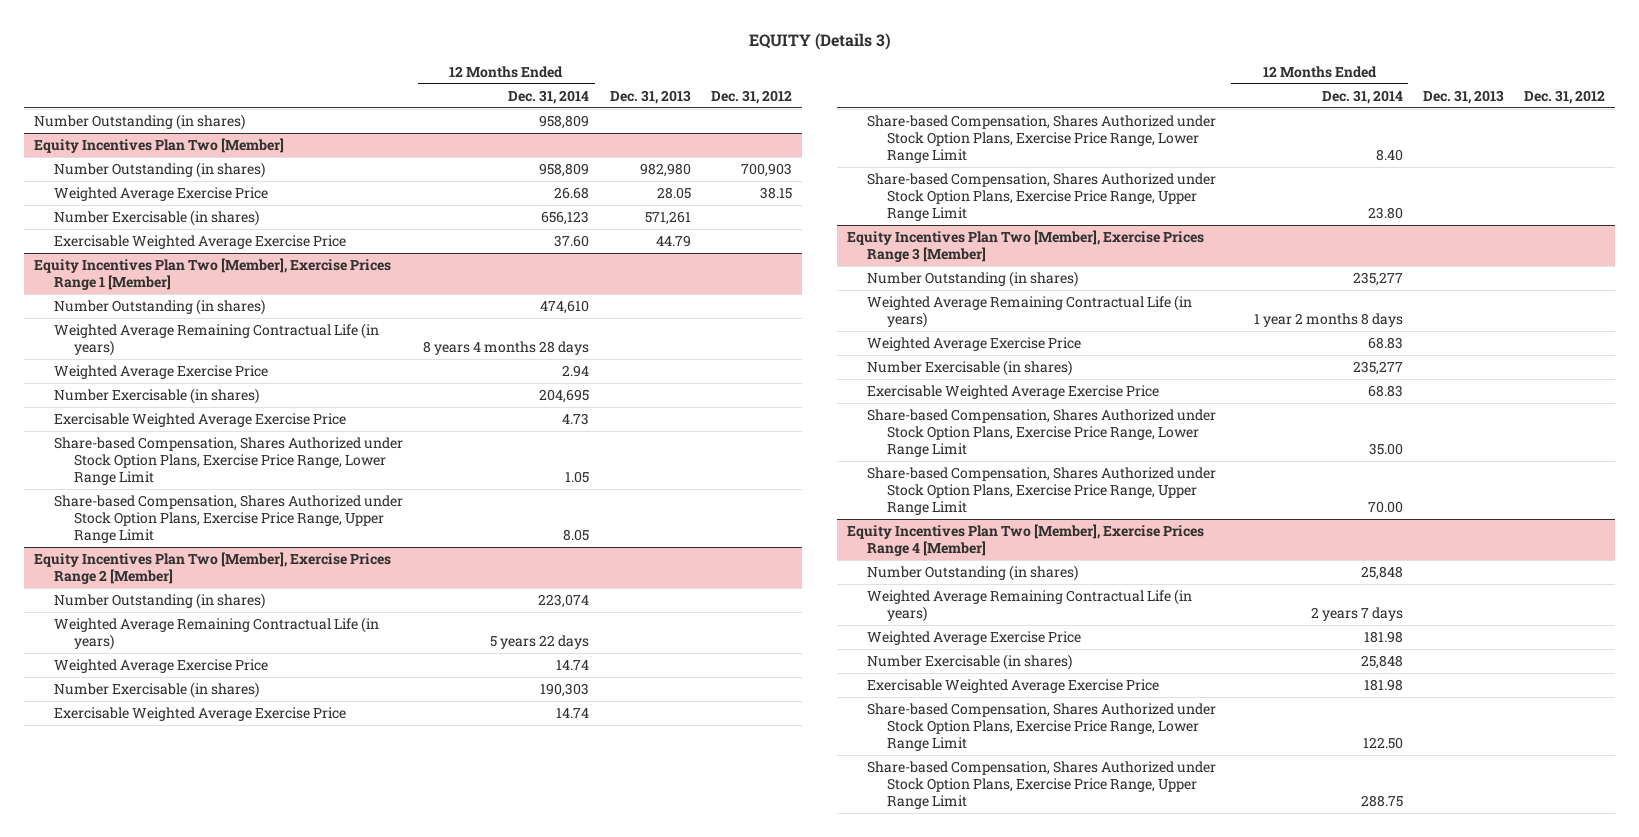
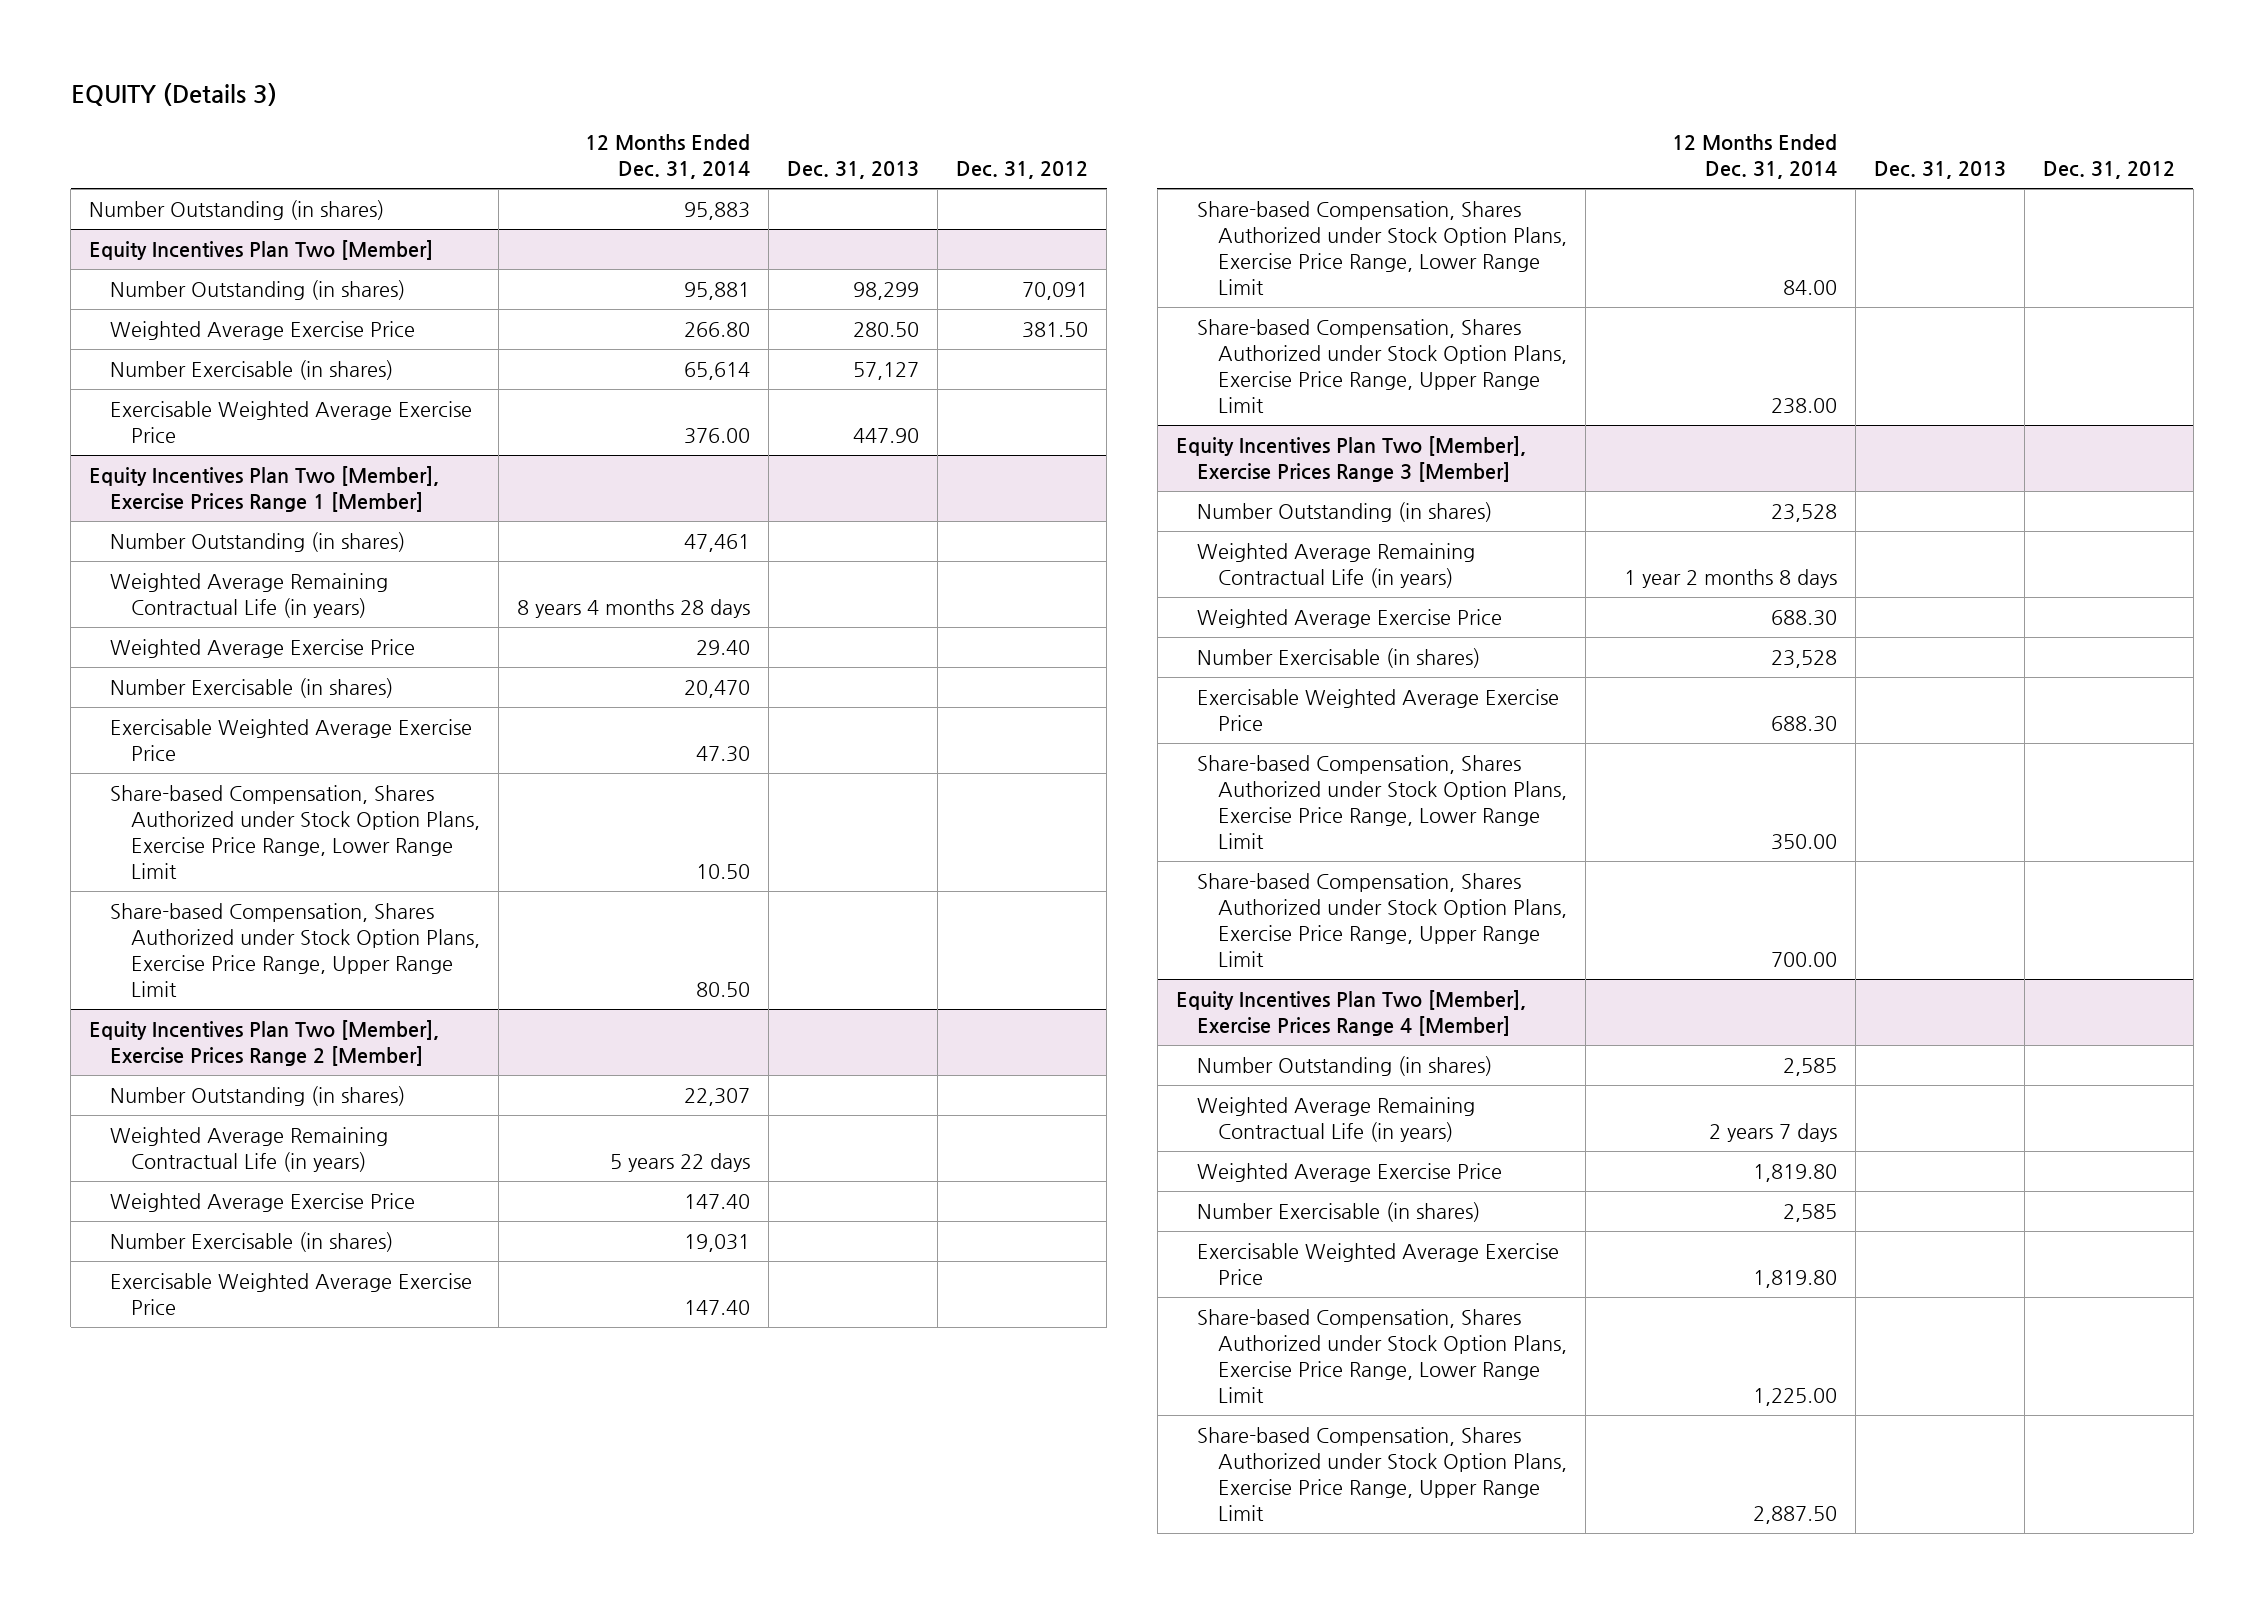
- Number Outstanding (in shares) | 958,809 | |
+ Number Outstanding (in shares) | 95,883 | |
@ Equity Incentives Plan Two [Member]
- Number Outstanding (in shares) | 958,809 | 982,980 | 700,903
- Weighted Average Exercise Price | 26.68 | 28.05 | 38.15
- Number Exercisable (in shares) | 656,123 | 571,261 |
- Exercisable Weighted Average Exercise Price | 37.60 | 44.79 |
+ Number Outstanding (in shares) | 95,881 | 98,299 | 70,091
+ Weighted Average Exercise Price | 266.80 | 280.50 | 381.50
+ Number Exercisable (in shares) | 65,614 | 57,127 |
+ Exercisable Weighted Average Exercise Price | 376.00 | 447.90 |
@ Equity Incentives Plan Two [Member], Exercise Prices Range 1 [Member]
- Number Outstanding (in shares) | 474,610 | |
+ Number Outstanding (in shares) | 47,461 | |
- Weighted Average Exercise Price | 2.94 | |
- Number Exercisable (in shares) | 204,695 | |
- Exercisable Weighted Average Exercise Price | 4.73 | |
- Share-based Compensation, Shares Authorized under Stock Option Plans, Exercise Price Range, Lower Range Limit | 1.05 | |
- Share-based Compensation, Shares Authorized under Stock Option Plans, Exercise Price Range, Upper Range Limit | 8.05 | |
+ Weighted Average Exercise Price | 29.40 | |
+ Number Exercisable (in shares) | 20,470 | |
+ Exercisable Weighted Average Exercise Price | 47.30 | |
+ Share-based Compensation, Shares Authorized under Stock Option Plans, Exercise Price Range, Lower Range Limit | 10.50 | |
+ Share-based Compensation, Shares Authorized under Stock Option Plans, Exercise Price Range, Upper Range Limit | 80.50 | |
@ Equity Incentives Plan Two [Member], Exercise Prices Range 2 [Member]
- Number Outstanding (in shares) | 223,074 | |
+ Number Outstanding (in shares) | 22,307 | |
- Weighted Average Exercise Price | 14.74 | |
- Number Exercisable (in shares) | 190,303 | |
- Exercisable Weighted Average Exercise Price | 14.74 | |
- Share-based Compensation, Shares Authorized under Stock Option Plans, Exercise Price Range, Lower Range Limit | 8.40 | |
- Share-based Compensation, Shares Authorized under Stock Option Plans, Exercise Price Range, Upper Range Limit | 23.80 | |
+ Weighted Average Exercise Price | 147.40 | |
+ Number Exercisable (in shares) | 19,031 | |
+ Exercisable Weighted Average Exercise Price | 147.40 | |
+ Share-based Compensation, Shares Authorized under Stock Option Plans, Exercise Price Range, Lower Range Limit | 84.00 | |
+ Share-based Compensation, Shares Authorized under Stock Option Plans, Exercise Price Range, Upper Range Limit | 238.00 | |
@ Equity Incentives Plan Two [Member], Exercise Prices Range 3 [Member]
- Number Outstanding (in shares) | 235,277 | |
+ Number Outstanding (in shares) | 23,528 | |
- Weighted Average Exercise Price | 68.83 | |
- Number Exercisable (in shares) | 235,277 | |
- Exercisable Weighted Average Exercise Price | 68.83 | |
- Share-based Compensation, Shares Authorized under Stock Option Plans, Exercise Price Range, Lower Range Limit | 35.00 | |
- Share-based Compensation, Shares Authorized under Stock Option Plans, Exercise Price Range, Upper Range Limit | 70.00 | |
+ Weighted Average Exercise Price | 688.30 | |
+ Number Exercisable (in shares) | 23,528 | |
+ Exercisable Weighted Average Exercise Price | 688.30 | |
+ Share-based Compensation, Shares Authorized under Stock Option Plans, Exercise Price Range, Lower Range Limit | 350.00 | |
+ Share-based Compensation, Shares Authorized under Stock Option Plans, Exercise Price Range, Upper Range Limit | 700.00 | |
@ Equity Incentives Plan Two [Member], Exercise Prices Range 4 [Member]
- Number Outstanding (in shares) | 25,848 | |
+ Number Outstanding (in shares) | 2,585 | |
- Weighted Average Exercise Price | 181.98 | |
- Number Exercisable (in shares) | 25,848 | |
- Exercisable Weighted Average Exercise Price | 181.98 | |
- Share-based Compensation, Shares Authorized under Stock Option Plans, Exercise Price Range, Lower Range Limit | 122.50 | |
- Share-based Compensation, Shares Authorized under Stock Option Plans, Exercise Price Range, Upper Range Limit | 288.75 | |
+ Weighted Average Exercise Price | 1,819.80 | |
+ Number Exercisable (in shares) | 2,585 | |
+ Exercisable Weighted Average Exercise Price | 1,819.80 | |
+ Share-based Compensation, Shares Authorized under Stock Option Plans, Exercise Price Range, Lower Range Limit | 1,225.00 | |
+ Share-based Compensation, Shares Authorized under Stock Option Plans, Exercise Price Range, Upper Range Limit | 2,887.50 | |

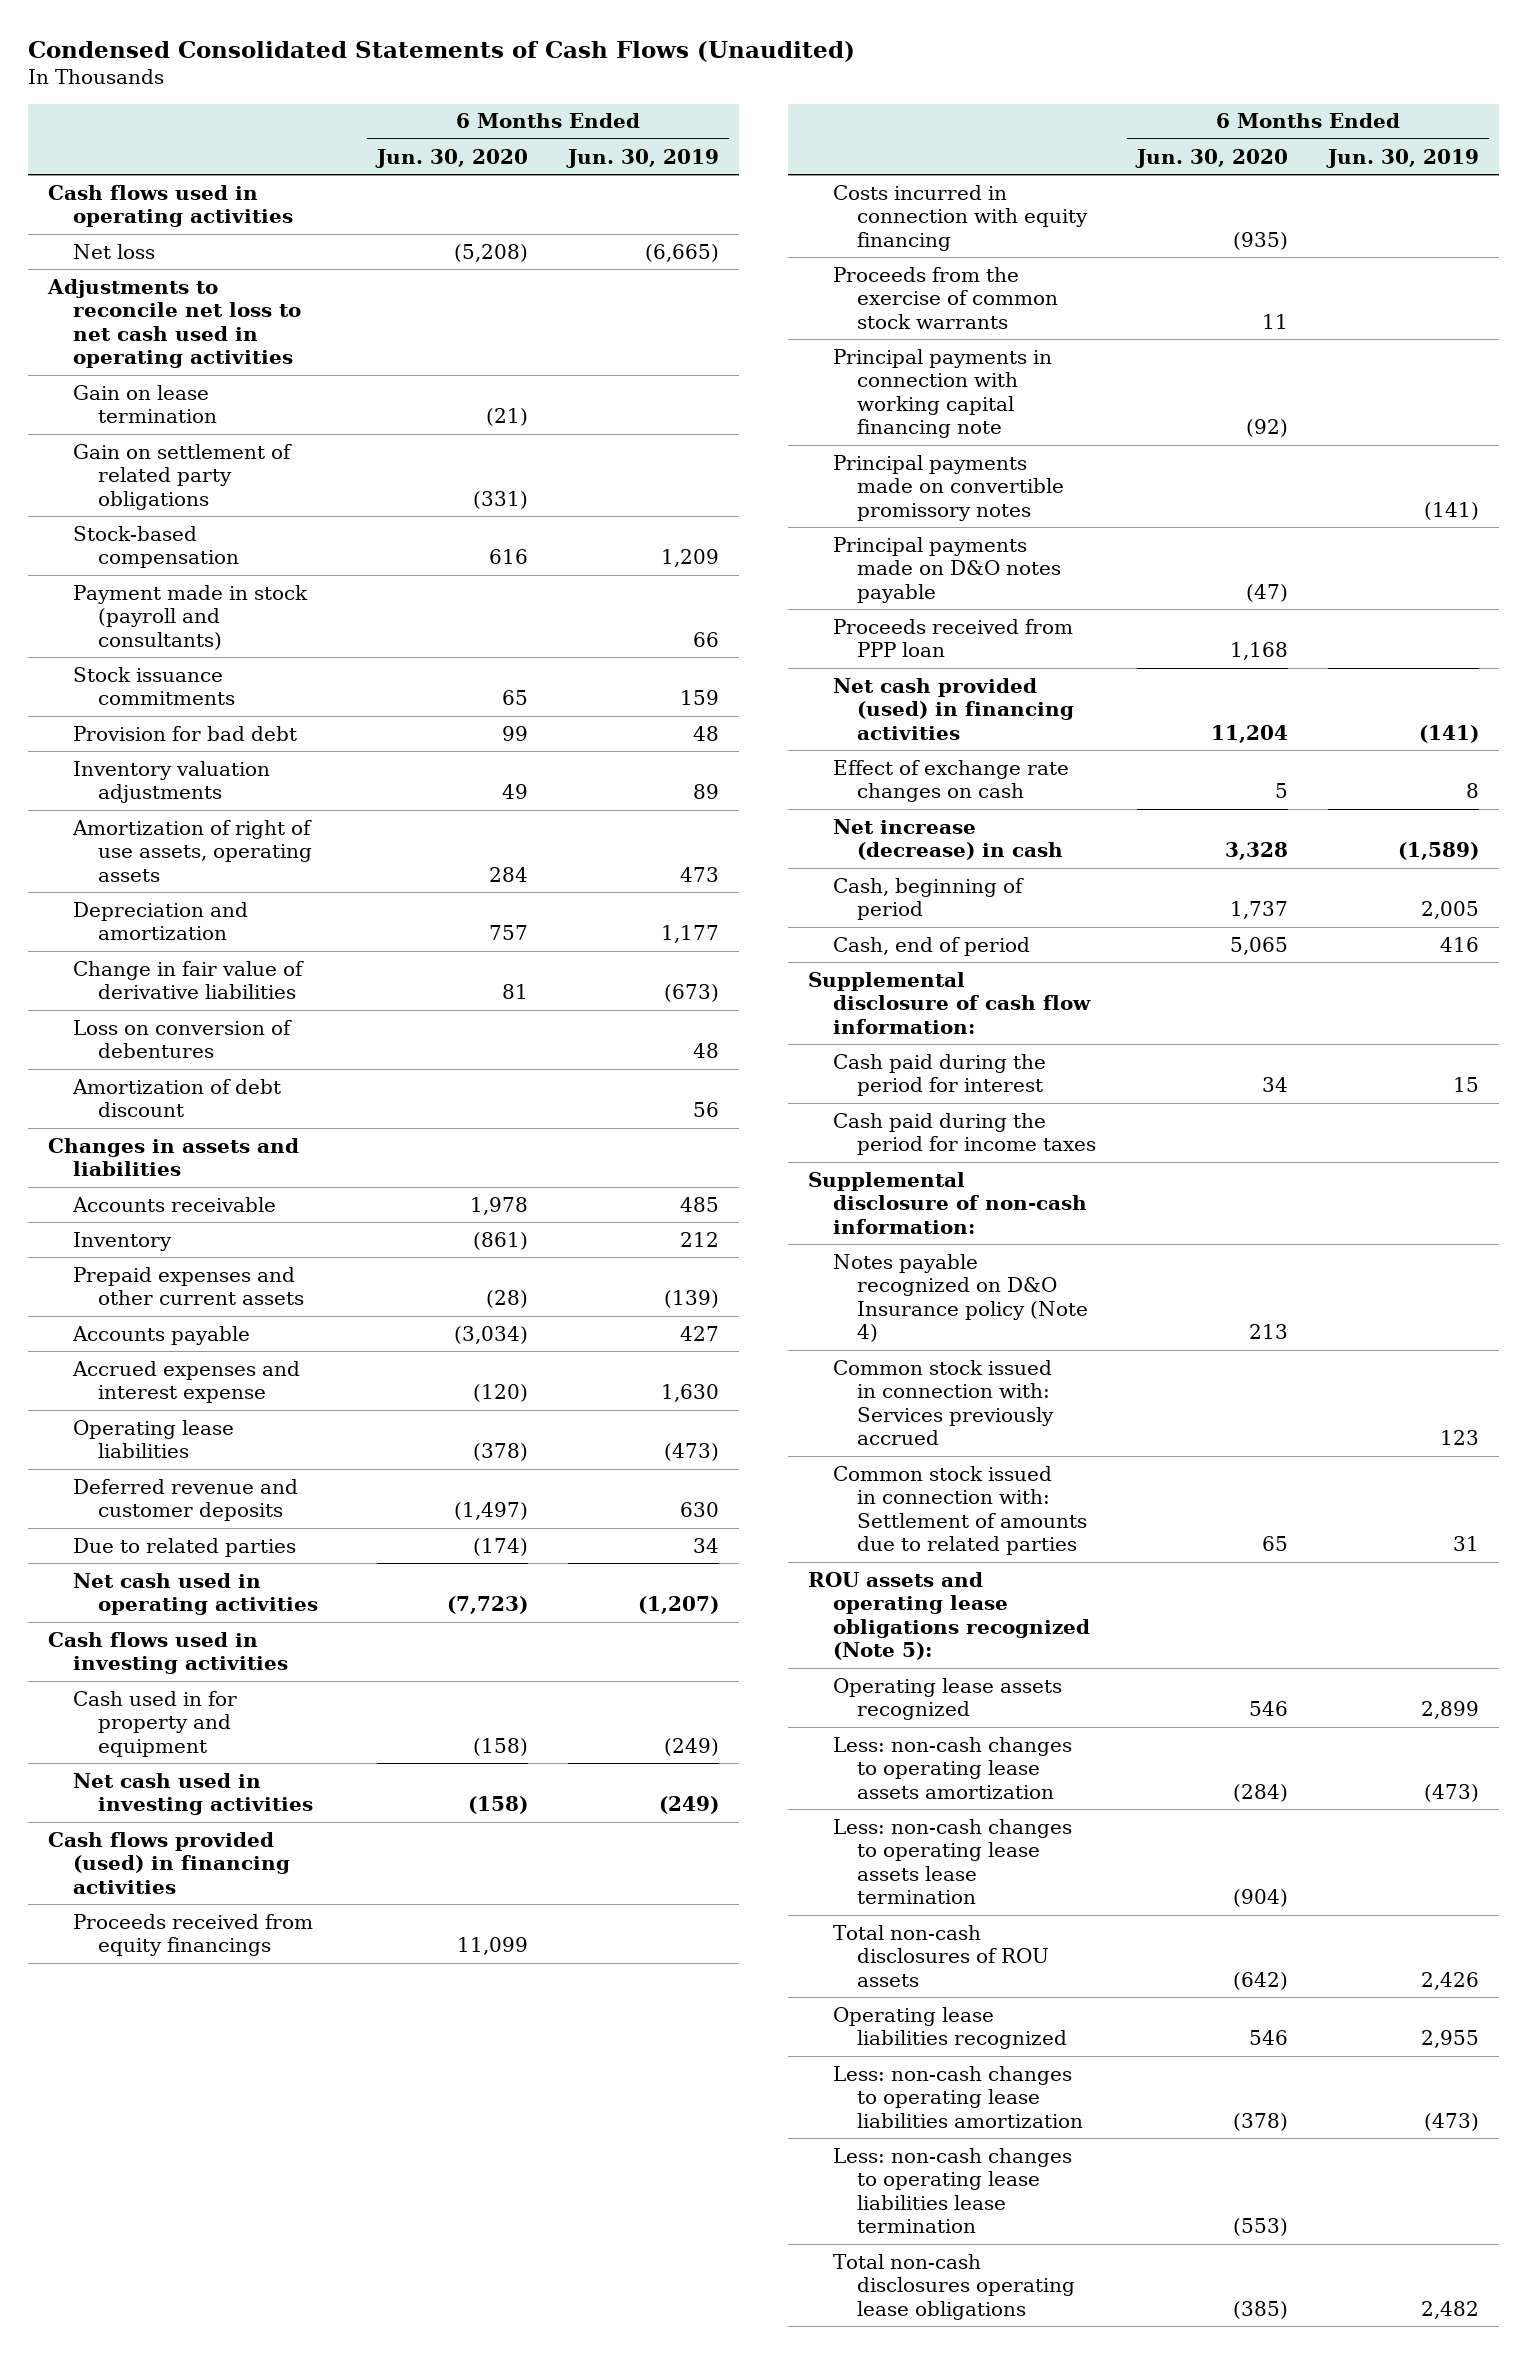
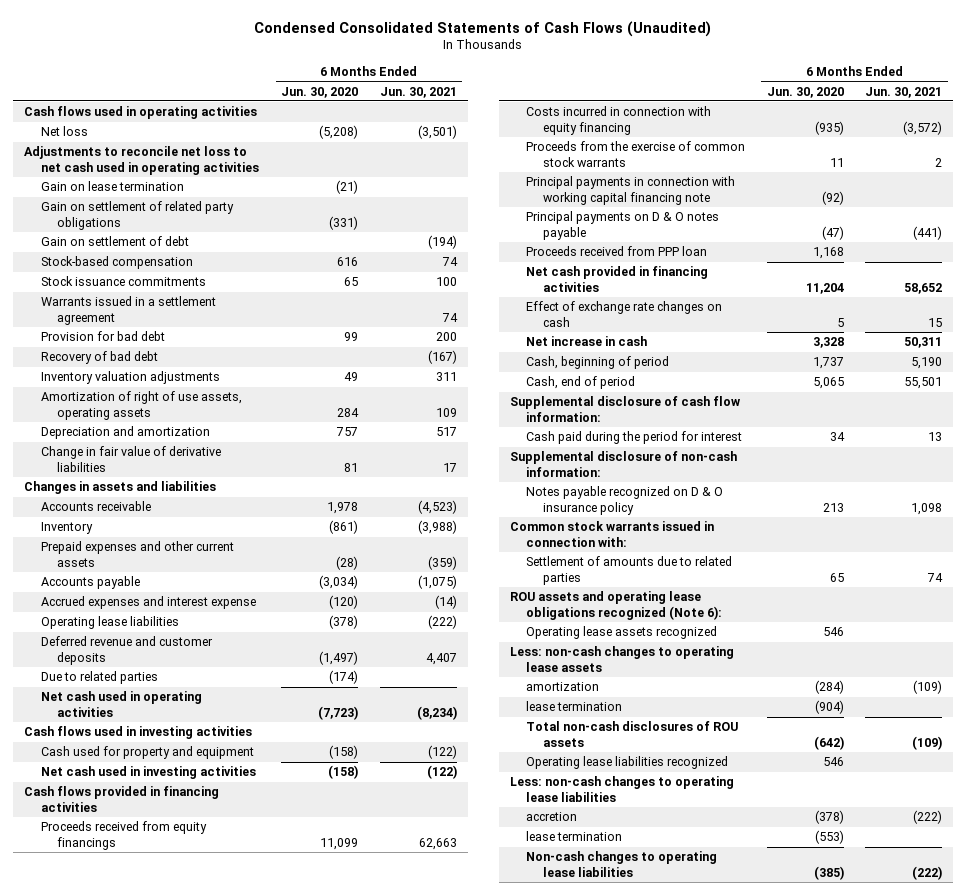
- | 6 Months Ended Jun. 30, 2020 | 6 Months Ended Jun. 30, 2019
+ | 6 Months Ended Jun. 30, 2020 | 6 Months Ended Jun. 30, 2021
+ Gain on settlement of debt | | (194)
- Payment made in stock (payroll and consultants) | | 66
+ Warrants issued in a settlement agreement | | 74
+ Recovery of bad debt | | (167)
- Loss on conversion of debentures | | 48
- Amortization of debt discount | | 56
- Cash used in for property and equipment | (158) | (249)
+ Cash used for property and equipment | (158) | (122)
- Cash flows provided (used) in financing activities
+ Cash flows provided in financing activities
- Principal payments made on convertible promissory notes | | (141)
- Principal payments made on D&O notes payable | (47) |
+ Principal payments on D & O notes payable | (47) | (441)
- Net cash provided (used) in financing activities | 11,204 | (141)
+ Net cash provided in financing activities | 11,204 | 58,652
- Net increase (decrease) in cash | 3,328 | (1,589)
+ Net increase in cash | 3,328 | 50,311
- Cash paid during the period for income taxes
- Notes payable recognized on D&O Insurance policy (Note 4) | 213 |
- Common stock issued in connection with: Services previously accrued | | 123
- Common stock issued in connection with: Settlement of amounts due to related parties | 65 | 31
- ROU assets and operating lease obligations recognized (Note 5):
+ Notes payable recognized on D & O insurance policy | 213 | 1,098
+ Common stock warrants issued in connection with:
+ Settlement of amounts due to related parties | 65 | 74
+ ROU assets and operating lease obligations recognized (Note 6):
- Less: non-cash changes to operating lease assets amortization | (284) | (473)
- Less: non-cash changes to operating lease assets lease termination | (904) |
+ Less: non-cash changes to operating lease assets
+ amortization | (284) | (109)
+ lease termination | (904) |
- Less: non-cash changes to operating lease liabilities amortization | (378) | (473)
- Less: non-cash changes to operating lease liabilities lease termination | (553) |
- Total non-cash disclosures operating lease obligations | (385) | 2,482
+ Less: non-cash changes to operating lease liabilities
+ accretion | (378) | (222)
+ lease termination | (553) |
+ Non-cash changes to operating lease liabilities | (385) | (222)

